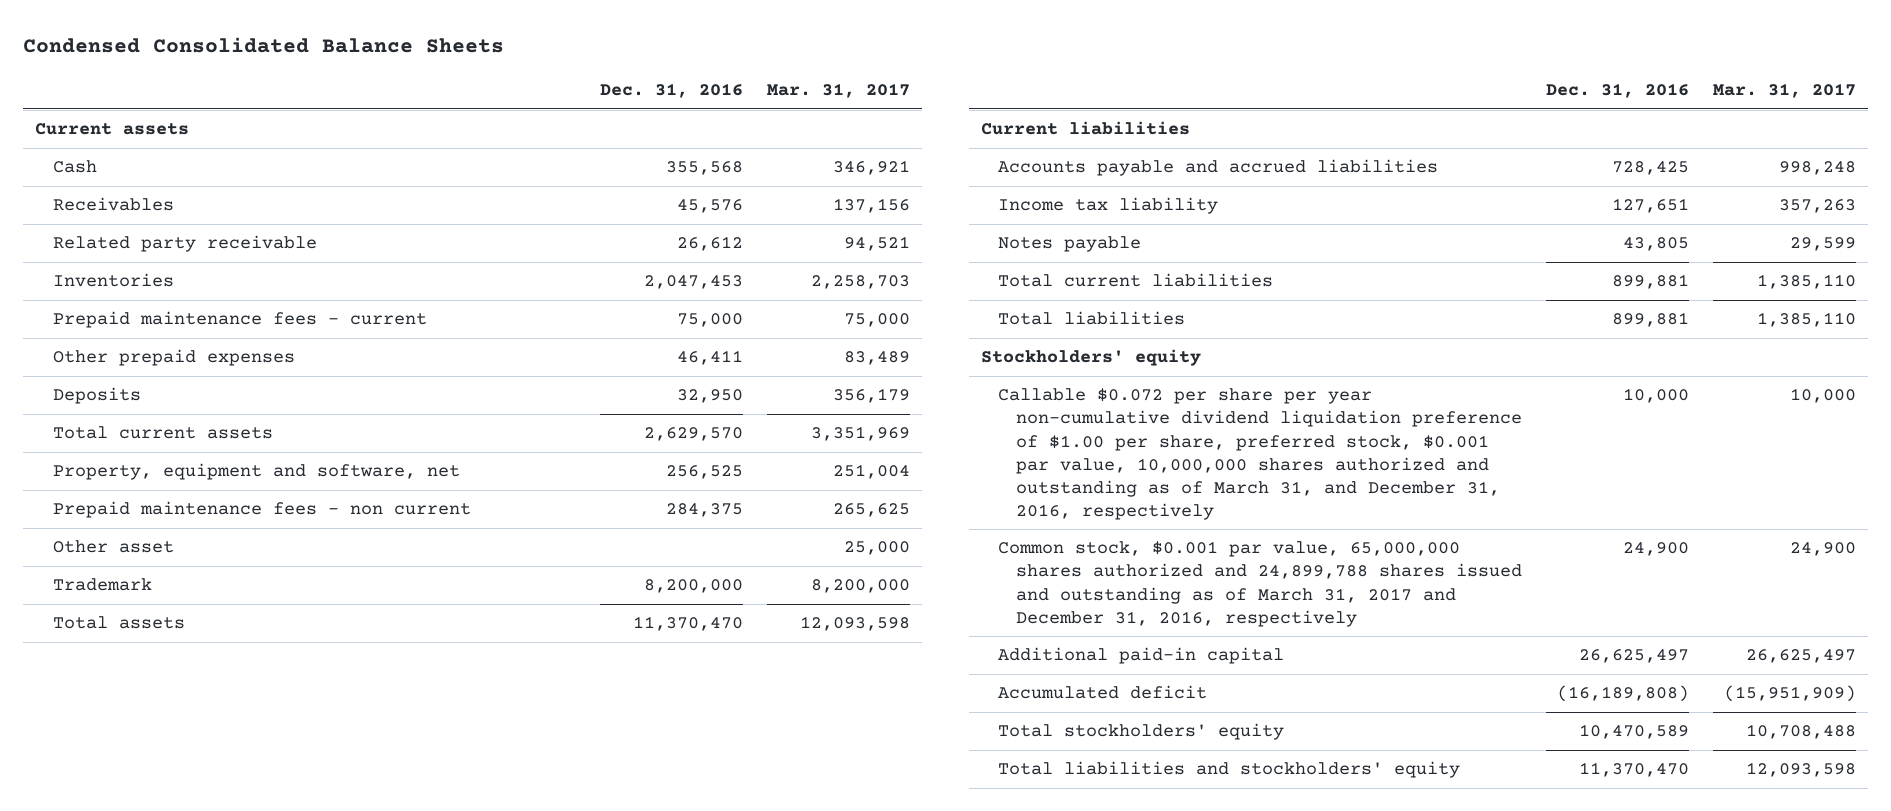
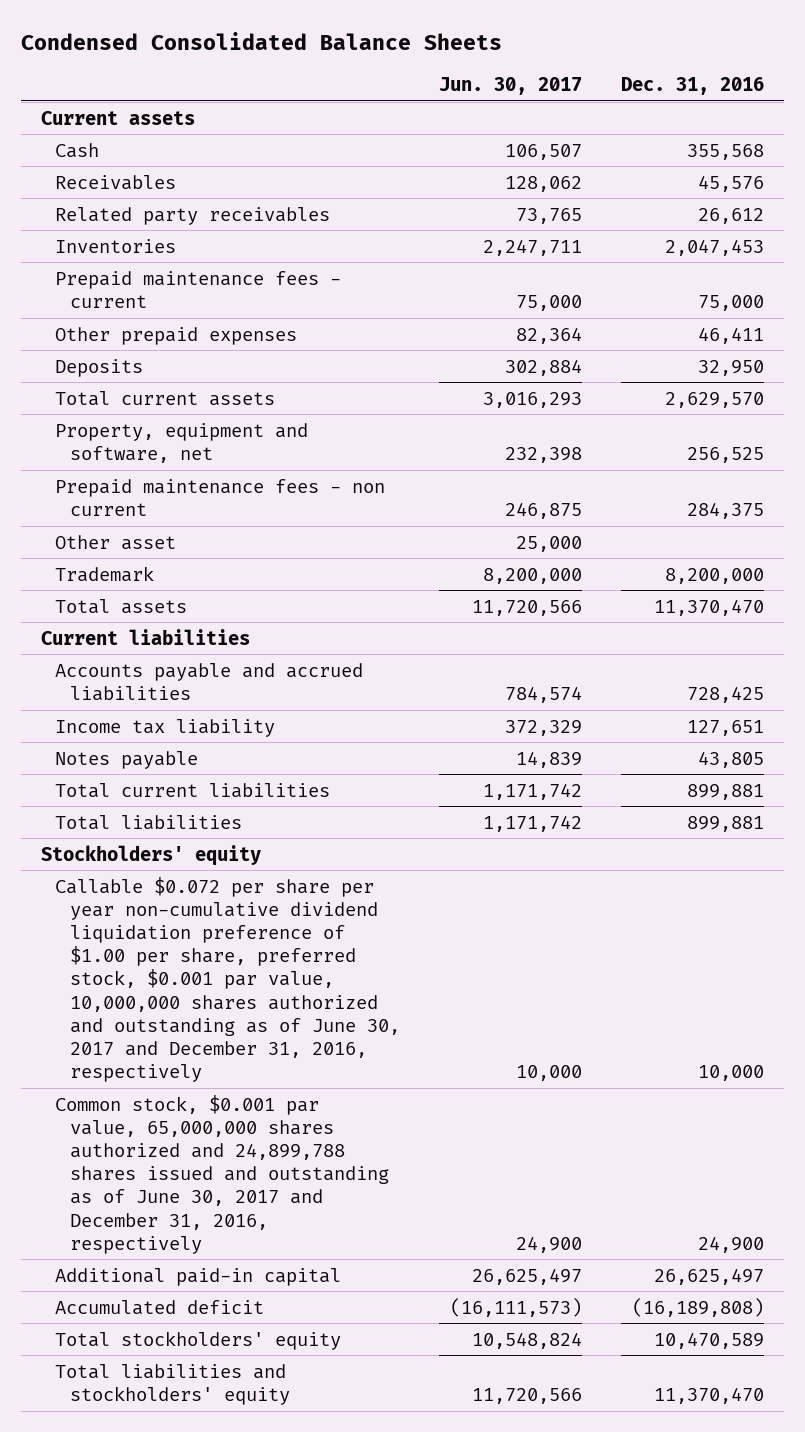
- | Dec. 31, 2016 | Mar. 31, 2017
+ | Jun. 30, 2017 | Dec. 31, 2016
- Related party receivable | 26,612 | 94,521
+ Related party receivables | 73,765 | 26,612
- Callable $0.072 per share per year non-cumulative dividend liquidation preference of $1.00 per share, preferred stock, $0.001 par value, 10,000,000 shares authorized and outstanding as of March 31, and December 31, 2016, respectively | 10,000 | 10,000
- Common stock, $0.001 par value, 65,000,000 shares authorized and 24,899,788 shares issued and outstanding as of March 31, 2017 and December 31, 2016, respectively | 24,900 | 24,900
+ Callable $0.072 per share per year non-cumulative dividend liquidation preference of $1.00 per share, preferred stock, $0.001 par value, 10,000,000 shares authorized and outstanding as of June 30, 2017 and December 31, 2016, respectively | 10,000 | 10,000
+ Common stock, $0.001 par value, 65,000,000 shares authorized and 24,899,788 shares issued and outstanding as of June 30, 2017 and December 31, 2016, respectively | 24,900 | 24,900

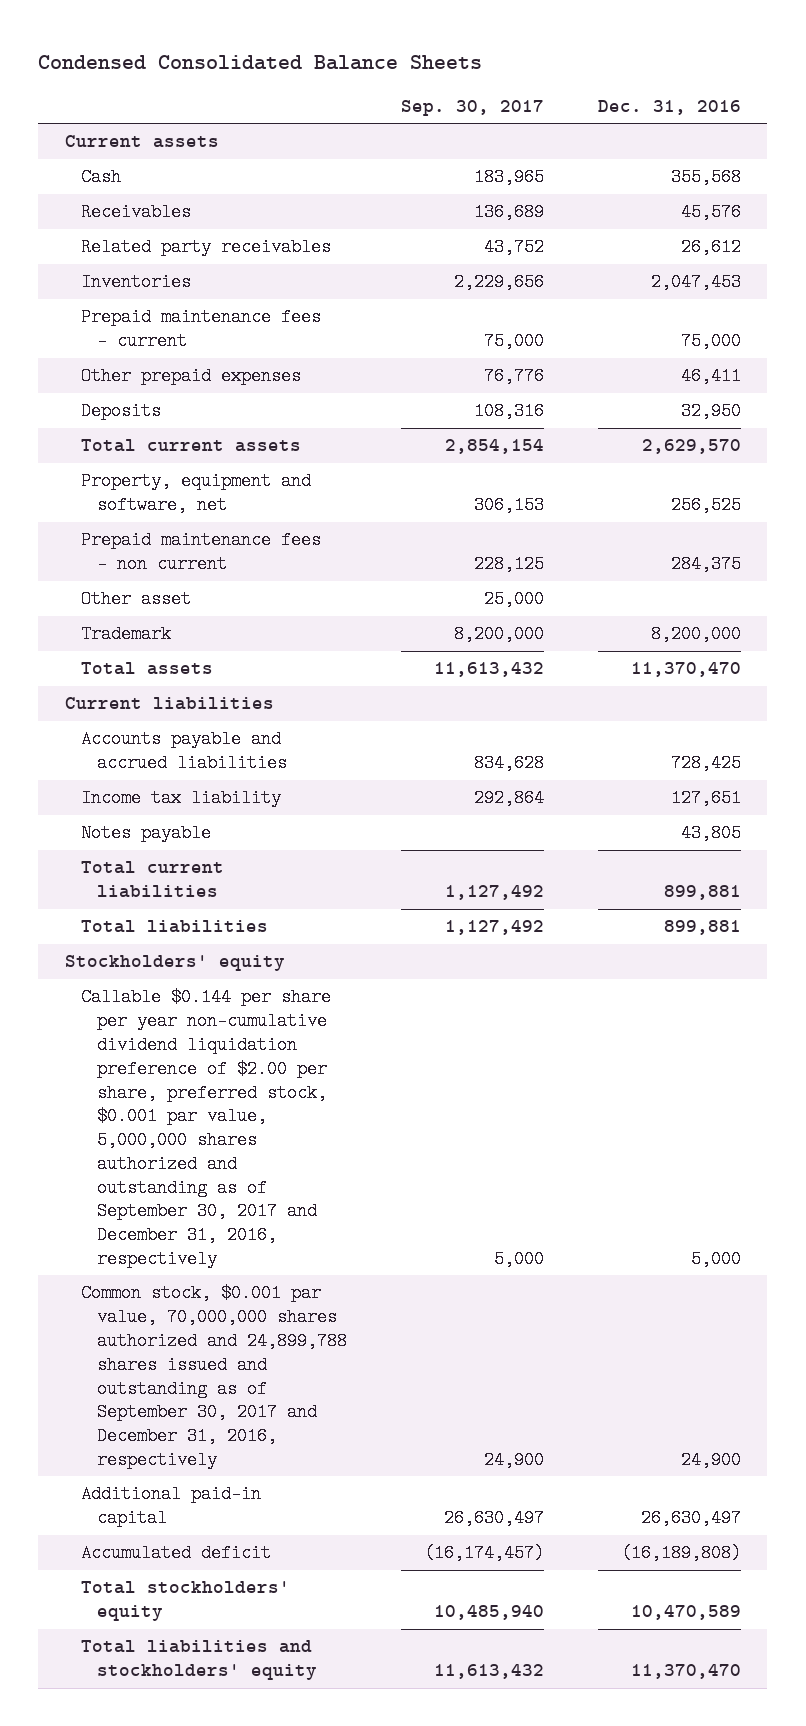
- | Jun. 30, 2017 | Dec. 31, 2016
+ | Sep. 30, 2017 | Dec. 31, 2016
- Callable $0.072 per share per year non-cumulative dividend liquidation preference of $1.00 per share, preferred stock, $0.001 par value, 10,000,000 shares authorized and outstanding as of June 30, 2017 and December 31, 2016, respectively | 10,000 | 10,000
- Common stock, $0.001 par value, 65,000,000 shares authorized and 24,899,788 shares issued and outstanding as of June 30, 2017 and December 31, 2016, respectively | 24,900 | 24,900
- Additional paid-in capital | 26,625,497 | 26,625,497
+ Callable $0.144 per share per year non-cumulative dividend liquidation preference of $2.00 per share, preferred stock, $0.001 par value, 5,000,000 shares authorized and outstanding as of September 30, 2017 and December 31, 2016, respectively | 5,000 | 5,000
+ Common stock, $0.001 par value, 70,000,000 shares authorized and 24,899,788 shares issued and outstanding as of September 30, 2017 and December 31, 2016, respectively | 24,900 | 24,900
+ Additional paid-in capital | 26,630,497 | 26,630,497

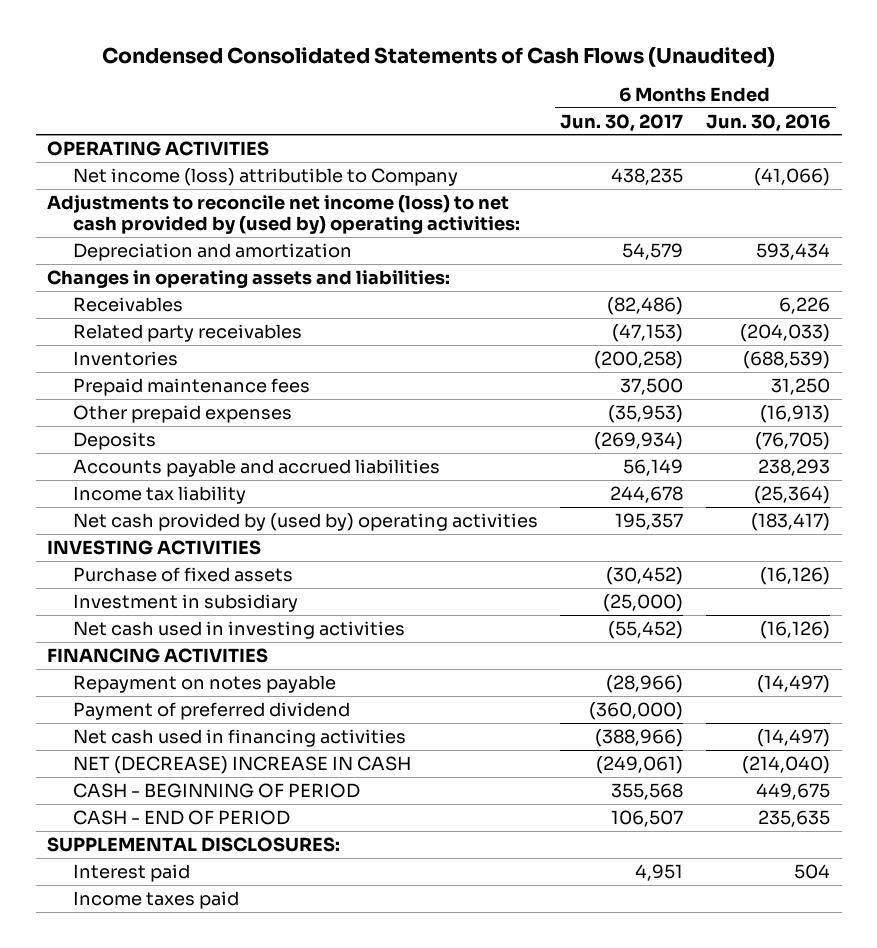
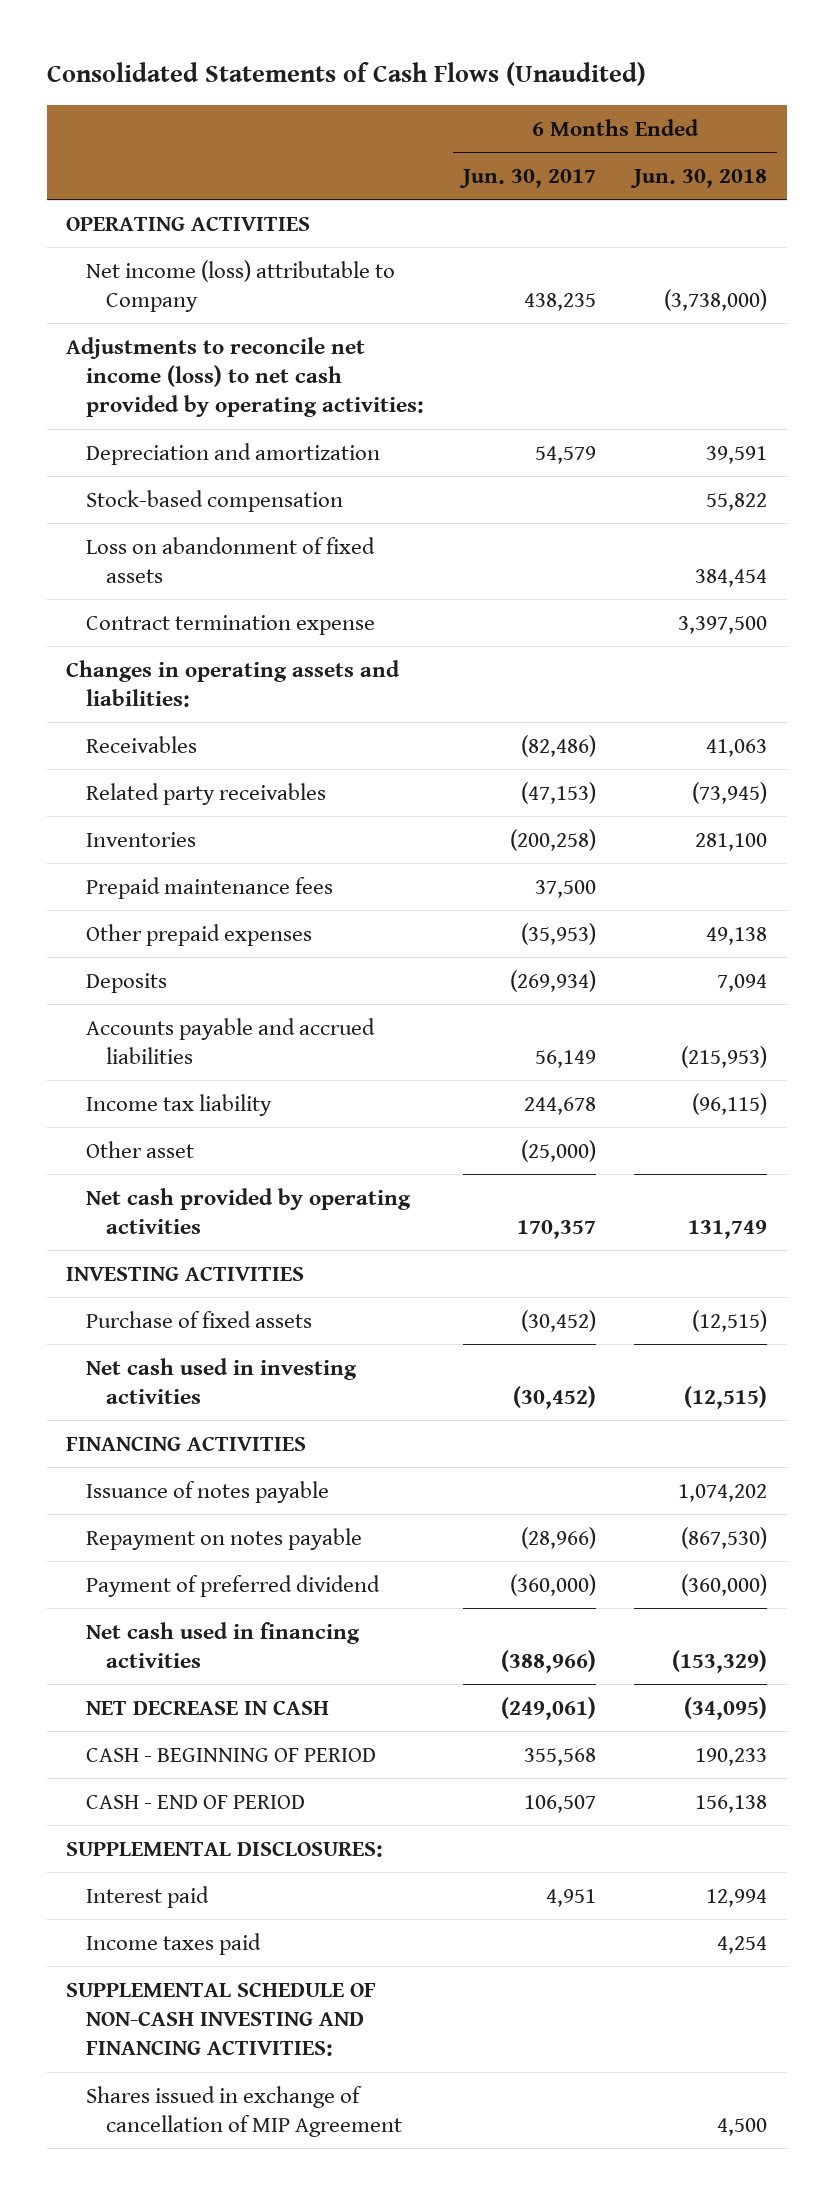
- Condensed Consolidated Statements of Cash Flows (Unaudited)
+ Consolidated Statements of Cash Flows (Unaudited)
- | 6 Months Ended Jun. 30, 2017 | 6 Months Ended Jun. 30, 2016
+ | 6 Months Ended Jun. 30, 2017 | 6 Months Ended Jun. 30, 2018
- Net income (loss) attributible to Company | 438,235 | (41,066)
- Adjustments to reconcile net income (loss) to net cash provided by (used by) operating activities:
+ Net income (loss) attributable to Company | 438,235 | (3,738,000)
+ Adjustments to reconcile net income (loss) to net cash provided by operating activities:
+ Stock-based compensation | | 55,822
+ Loss on abandonment of fixed assets | | 384,454
+ Contract termination expense | | 3,397,500
- Net cash provided by (used by) operating activities | 195,357 | (183,417)
+ Other asset | (25,000) |
+ Net cash provided by operating activities | 170,357 | 131,749
- Investment in subsidiary | (25,000) |
- Net cash used in investing activities | (55,452) | (16,126)
+ Net cash used in investing activities | (30,452) | (12,515)
+ Issuance of notes payable | | 1,074,202
- NET (DECREASE) INCREASE IN CASH | (249,061) | (214,040)
+ NET DECREASE IN CASH | (249,061) | (34,095)
+ SUPPLEMENTAL SCHEDULE OF NON-CASH INVESTING AND FINANCING ACTIVITIES:
+ Shares issued in exchange of cancellation of MIP Agreement | | 4,500

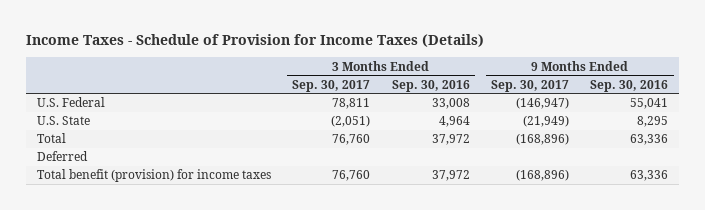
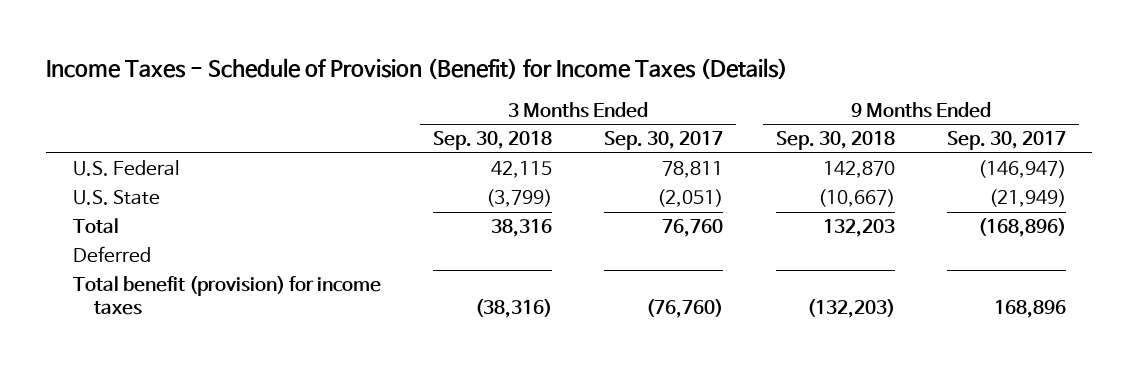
- Income Taxes - Schedule of Provision for Income Taxes (Details)
+ Income Taxes - Schedule of Provision (Benefit) for Income Taxes (Details)
- | 3 Months Ended Sep. 30, 2017 | 3 Months Ended Sep. 30, 2016 | 9 Months Ended Sep. 30, 2017 | 9 Months Ended Sep. 30, 2016
+ | 3 Months Ended Sep. 30, 2018 | 3 Months Ended Sep. 30, 2017 | 9 Months Ended Sep. 30, 2018 | 9 Months Ended Sep. 30, 2017
- Total benefit (provision) for income taxes | 76,760 | 37,972 | (168,896) | 63,336
+ Total benefit (provision) for income taxes | (38,316) | (76,760) | (132,203) | 168,896

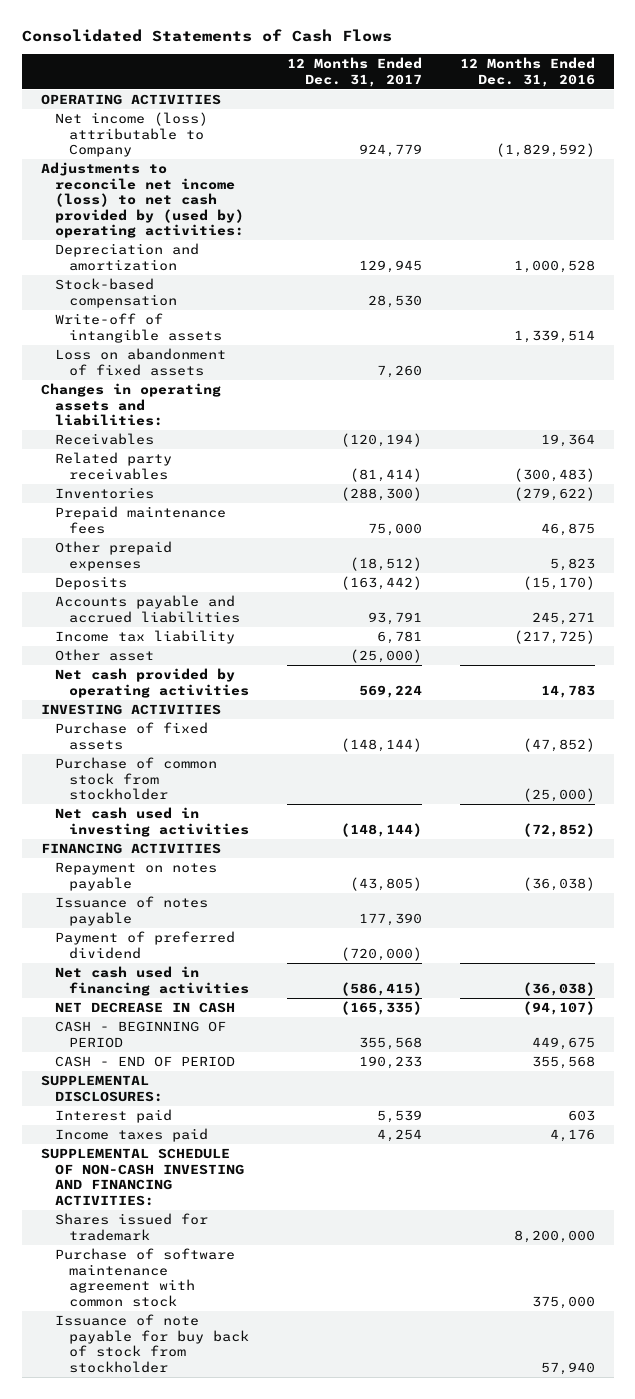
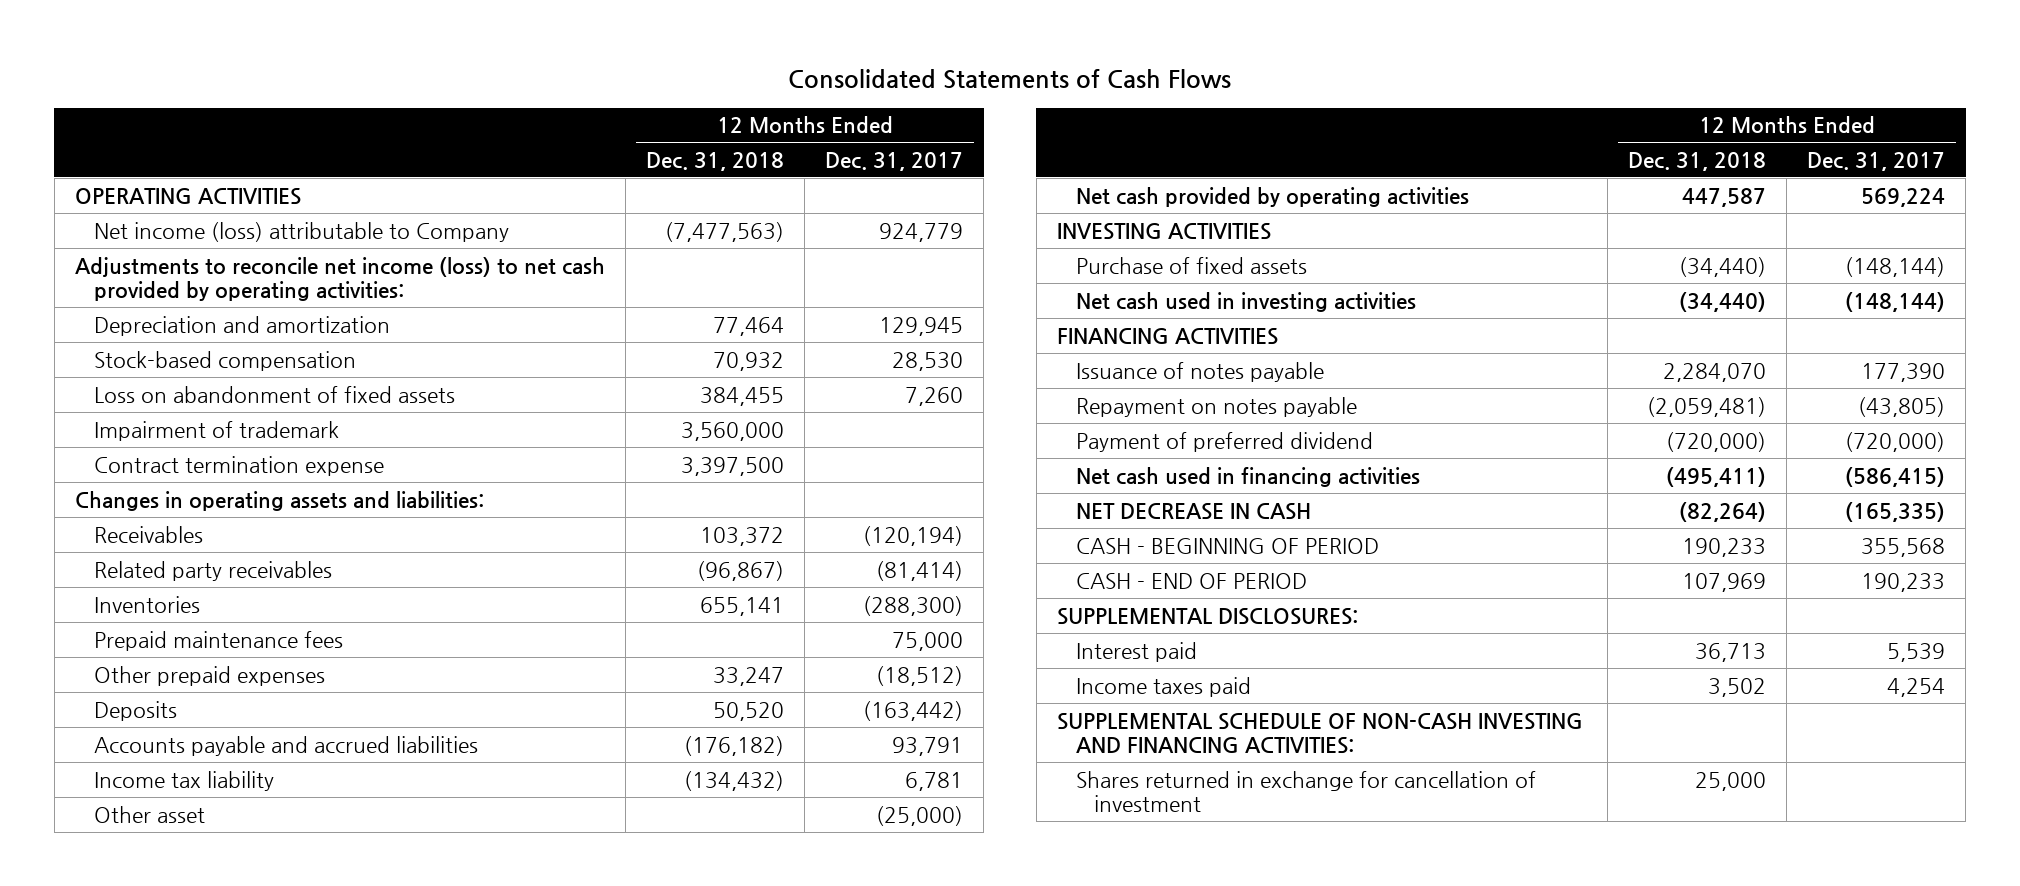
- | 12 Months Ended Dec. 31, 2017 | 12 Months Ended Dec. 31, 2016
+ | 12 Months Ended Dec. 31, 2018 | 12 Months Ended Dec. 31, 2017
- Adjustments to reconcile net income (loss) to net cash provided by (used by) operating activities:
+ Adjustments to reconcile net income (loss) to net cash provided by operating activities:
- Write-off of intangible assets | | 1,339,514
+ Impairment of trademark | 3,560,000 |
+ Contract termination expense | 3,397,500 |
- Purchase of common stock from stockholder | | (25,000)
moved down: Repayment on notes payable | (2,059,481) | (43,805)
- Shares issued for trademark | | 8,200,000
- Purchase of software maintenance agreement with common stock | | 375,000
- Issuance of note payable for buy back of stock from stockholder | | 57,940
+ Shares returned in exchange for cancellation of investment | 25,000 |

